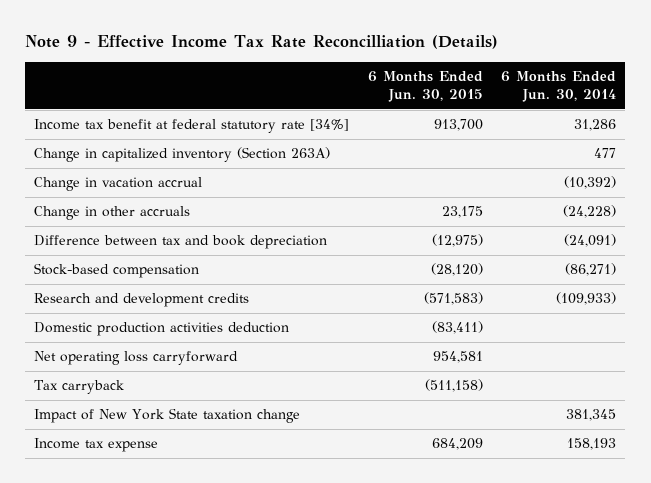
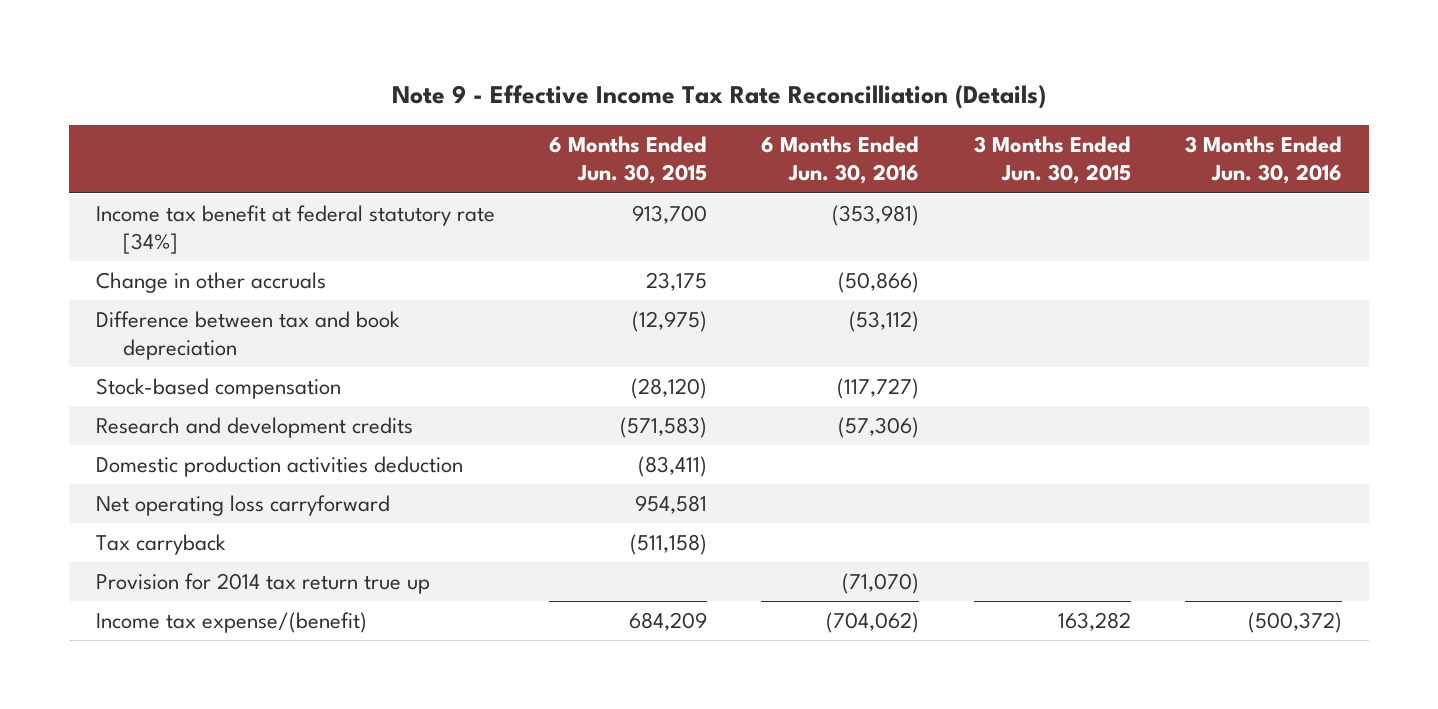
- | 6 Months Ended Jun. 30, 2015 | 6 Months Ended Jun. 30, 2014
+ | 6 Months Ended Jun. 30, 2015 | 6 Months Ended Jun. 30, 2016 | 3 Months Ended Jun. 30, 2015 | 3 Months Ended Jun. 30, 2016
- Change in capitalized inventory (Section 263A) | | 477
- Change in vacation accrual | | (10,392)
- Impact of New York State taxation change | | 381,345
- Income tax expense | 684,209 | 158,193
+ Provision for 2014 tax return true up | | (71,070) | |
+ Income tax expense/(benefit) | 684,209 | (704,062) | 163,282 | (500,372)

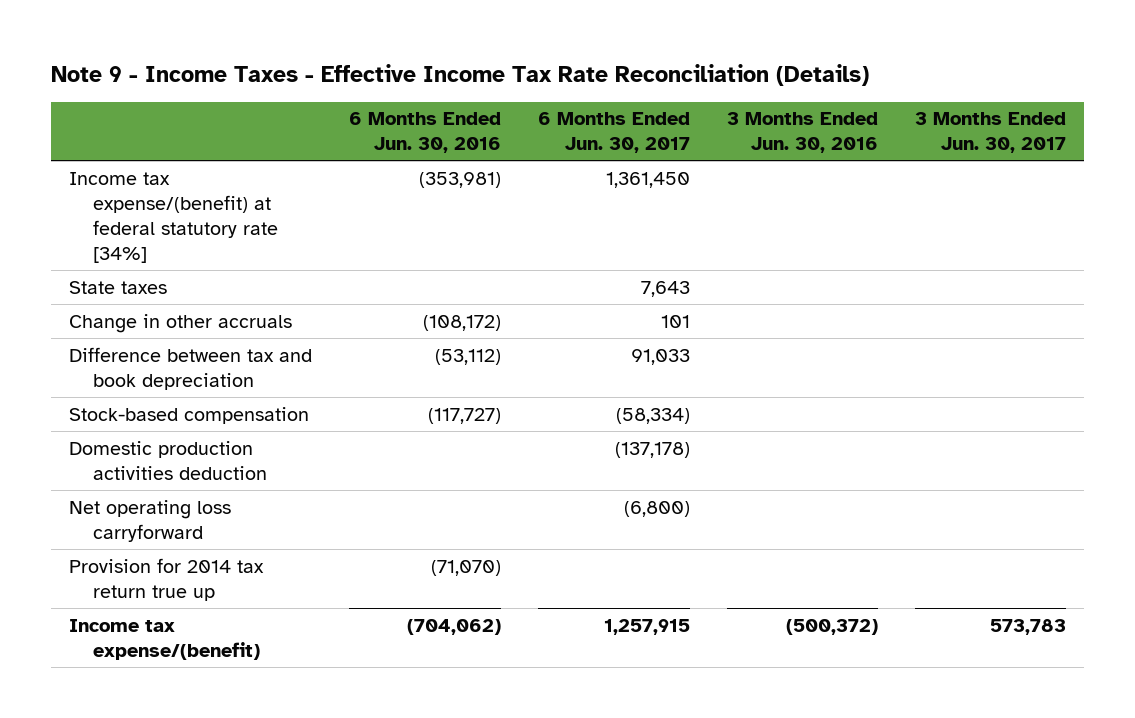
- Note 9 - Effective Income Tax Rate Reconcilliation (Details)
+ Note 9 - Income Taxes - Effective Income Tax Rate Reconciliation (Details)
- | 6 Months Ended Jun. 30, 2015 | 6 Months Ended Jun. 30, 2016 | 3 Months Ended Jun. 30, 2015 | 3 Months Ended Jun. 30, 2016
+ | 6 Months Ended Jun. 30, 2016 | 6 Months Ended Jun. 30, 2017 | 3 Months Ended Jun. 30, 2016 | 3 Months Ended Jun. 30, 2017
- Income tax benefit at federal statutory rate [34%] | 913,700 | (353,981) | |
- Change in other accruals | 23,175 | (50,866) | |
+ Income tax expense/(benefit) at federal statutory rate [34%] | (353,981) | 1,361,450 | |
+ State taxes | | 7,643 | |
+ Change in other accruals | (108,172) | 101 | |
- Research and development credits | (571,583) | (57,306) | |
- Tax carryback | (511,158) | | |

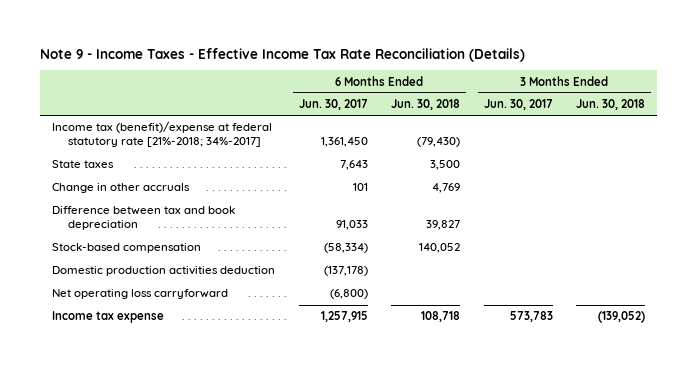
- | 6 Months Ended Jun. 30, 2016 | 6 Months Ended Jun. 30, 2017 | 3 Months Ended Jun. 30, 2016 | 3 Months Ended Jun. 30, 2017
+ | 6 Months Ended Jun. 30, 2017 | 6 Months Ended Jun. 30, 2018 | 3 Months Ended Jun. 30, 2017 | 3 Months Ended Jun. 30, 2018
- Income tax expense/(benefit) at federal statutory rate [34%] | (353,981) | 1,361,450 | |
+ Income tax (benefit)/expense at federal statutory rate [21%-2018; 34%-2017] | 1,361,450 | (79,430) | |
- Provision for 2014 tax return true up | (71,070) | | |
- Income tax expense/(benefit) | (704,062) | 1,257,915 | (500,372) | 573,783
+ Income tax expense | 1,257,915 | 108,718 | 573,783 | (139,052)

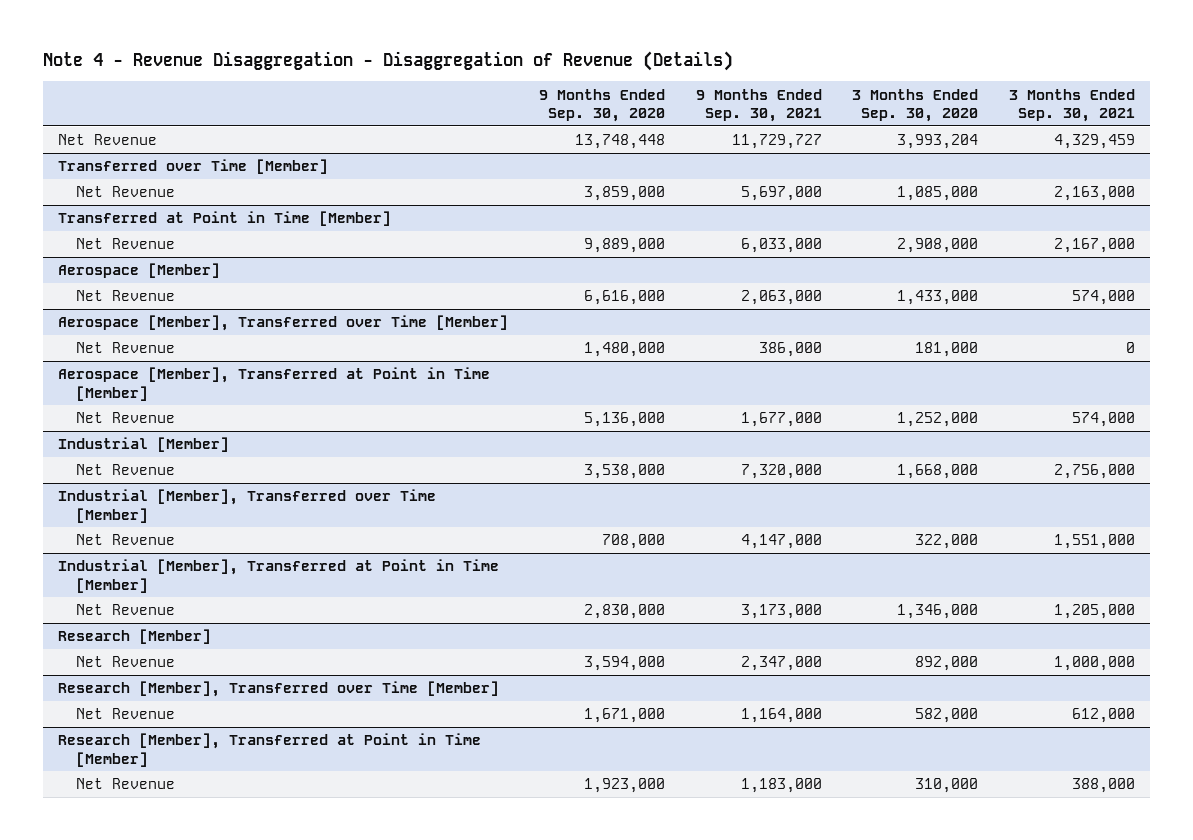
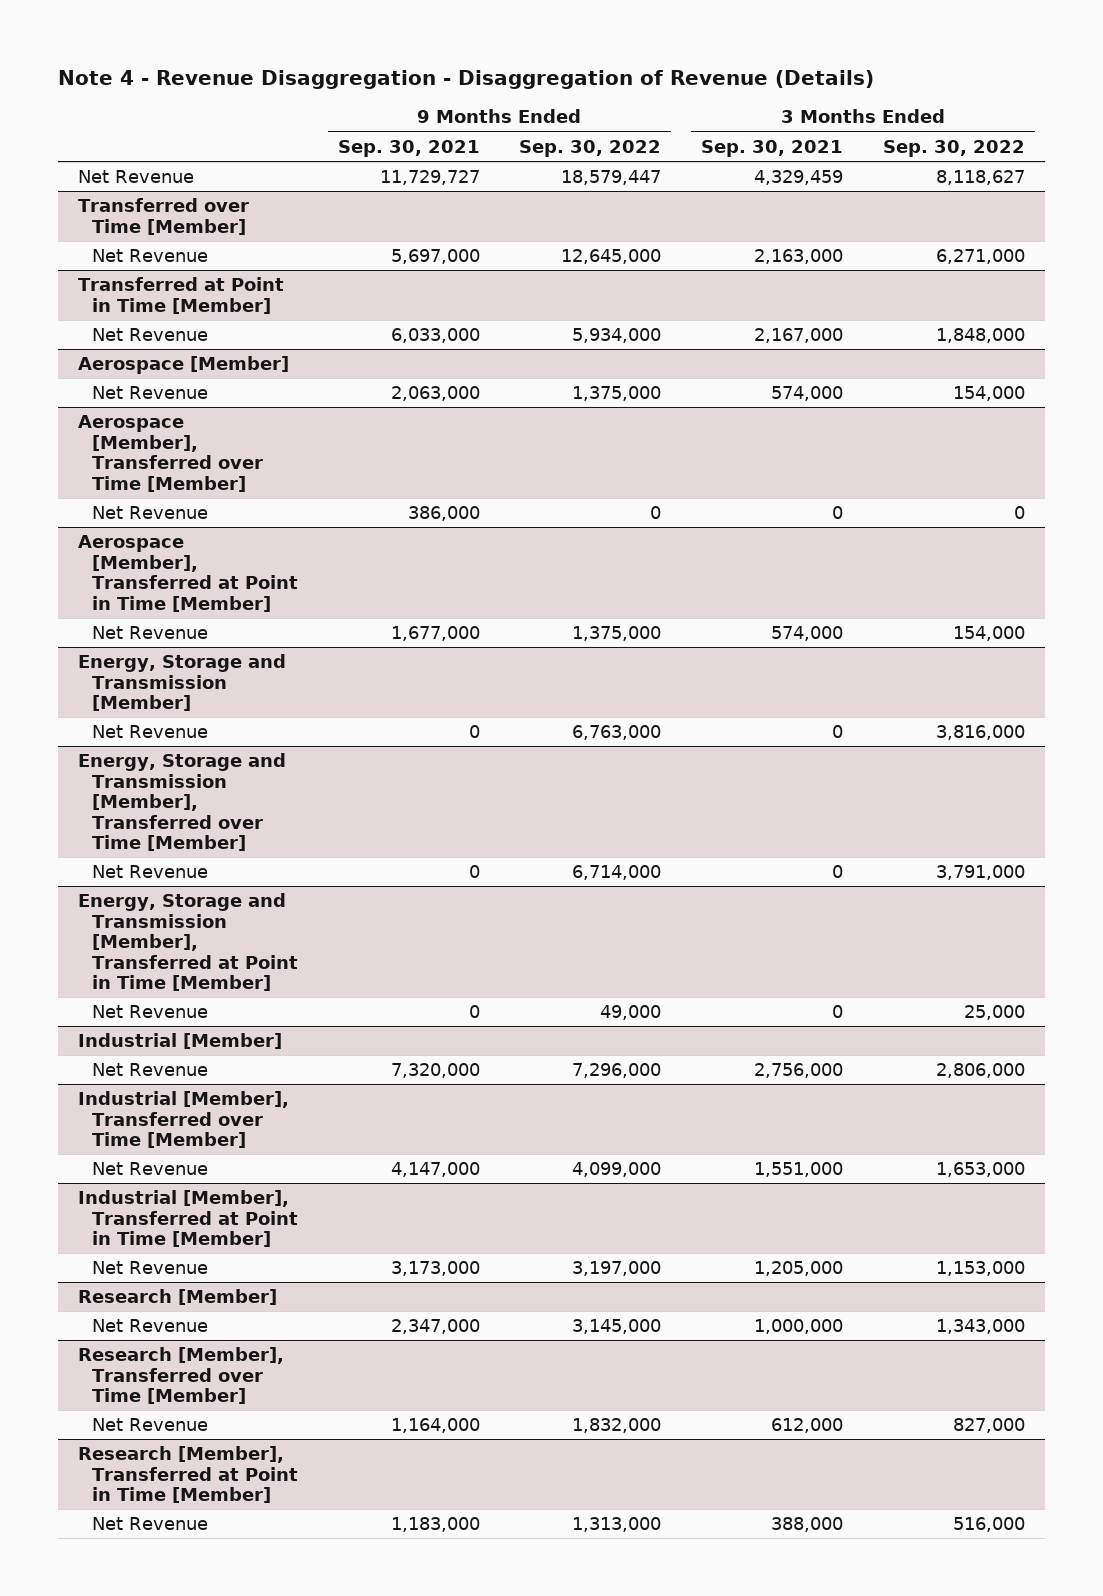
- | 9 Months Ended Sep. 30, 2020 | 9 Months Ended Sep. 30, 2021 | 3 Months Ended Sep. 30, 2020 | 3 Months Ended Sep. 30, 2021
+ | 9 Months Ended Sep. 30, 2021 | 9 Months Ended Sep. 30, 2022 | 3 Months Ended Sep. 30, 2021 | 3 Months Ended Sep. 30, 2022
+ Energy, Storage and Transmission [Member]
+ Net Revenue | 0 | 6,763,000 | 0 | 3,816,000
+ Energy, Storage and Transmission [Member], Transferred over Time [Member]
+ Net Revenue | 0 | 6,714,000 | 0 | 3,791,000
+ Energy, Storage and Transmission [Member], Transferred at Point in Time [Member]
+ Net Revenue | 0 | 49,000 | 0 | 25,000

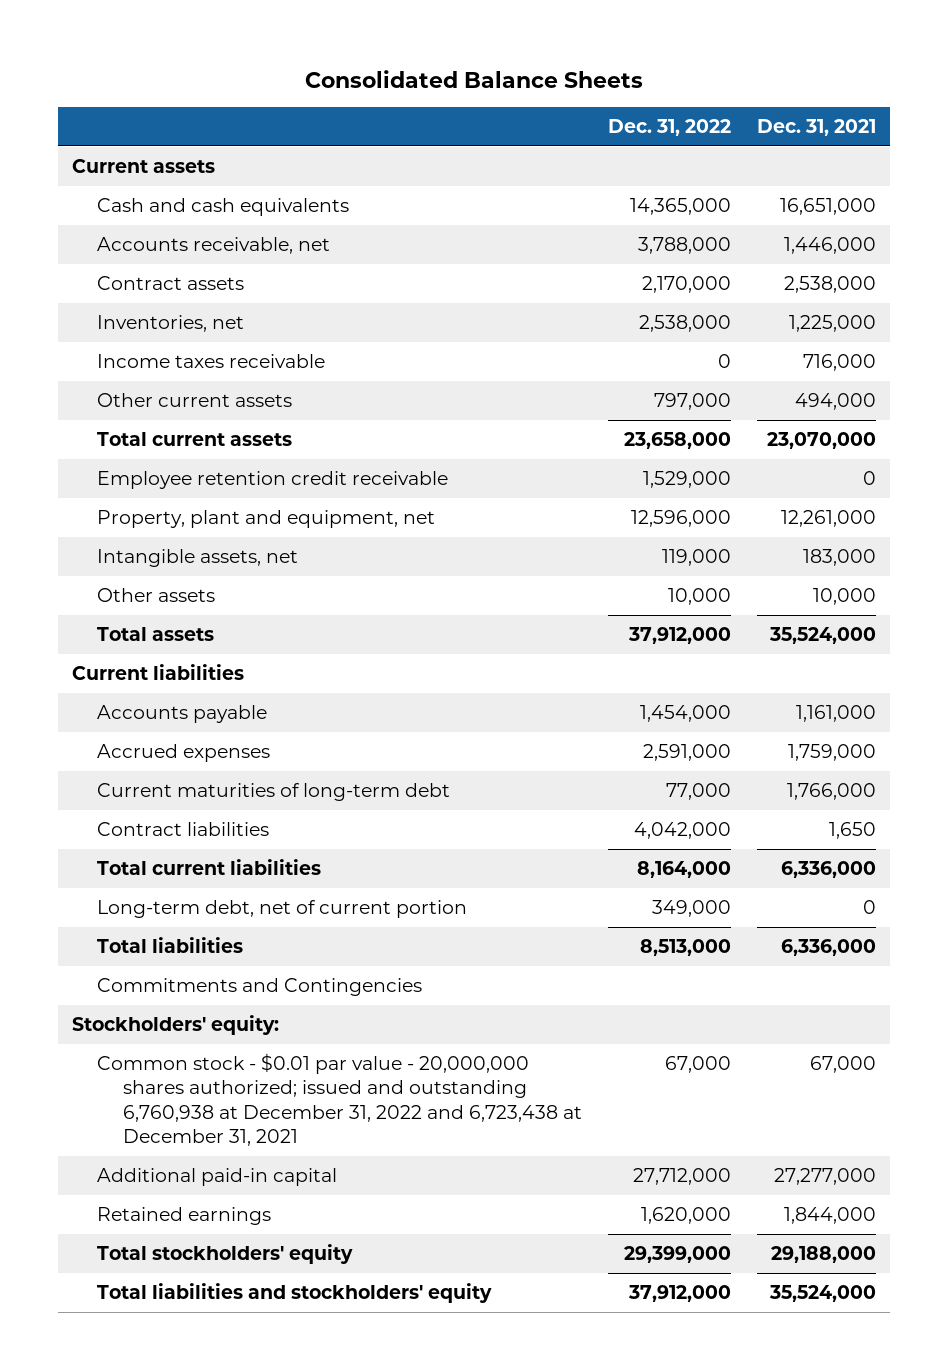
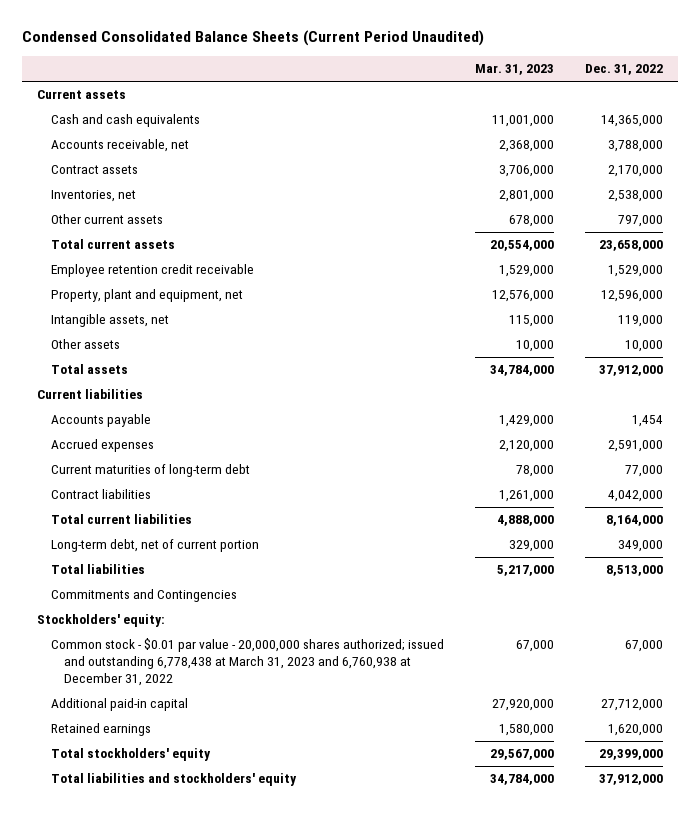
- Consolidated Balance Sheets
+ Condensed Consolidated Balance Sheets (Current Period Unaudited)
- | Dec. 31, 2022 | Dec. 31, 2021
+ | Mar. 31, 2023 | Dec. 31, 2022
- Income taxes receivable | 0 | 716,000
- Accounts payable | 1,454,000 | 1,161,000
+ Accounts payable | 1,429,000 | 1,454
- Common stock - $0.01 par value - 20,000,000 shares authorized; issued and outstanding 6,760,938 at December 31, 2022 and 6,723,438 at December 31, 2021 | 67,000 | 67,000
+ Common stock - $0.01 par value - 20,000,000 shares authorized; issued and outstanding 6,778,438 at March 31, 2023 and 6,760,938 at December 31, 2022 | 67,000 | 67,000

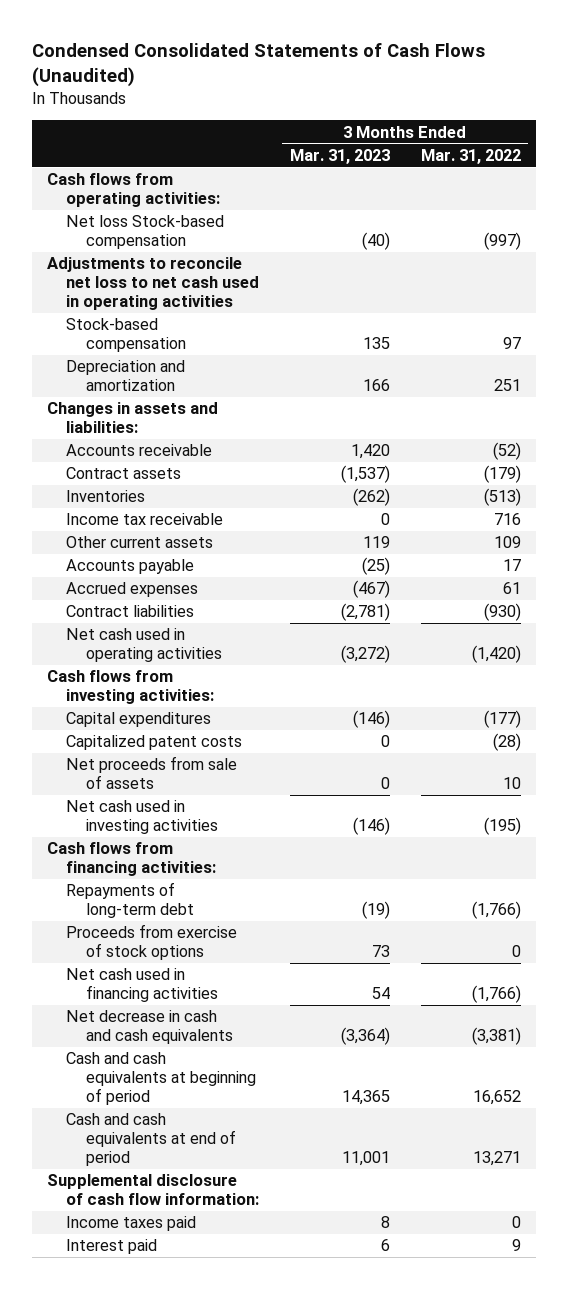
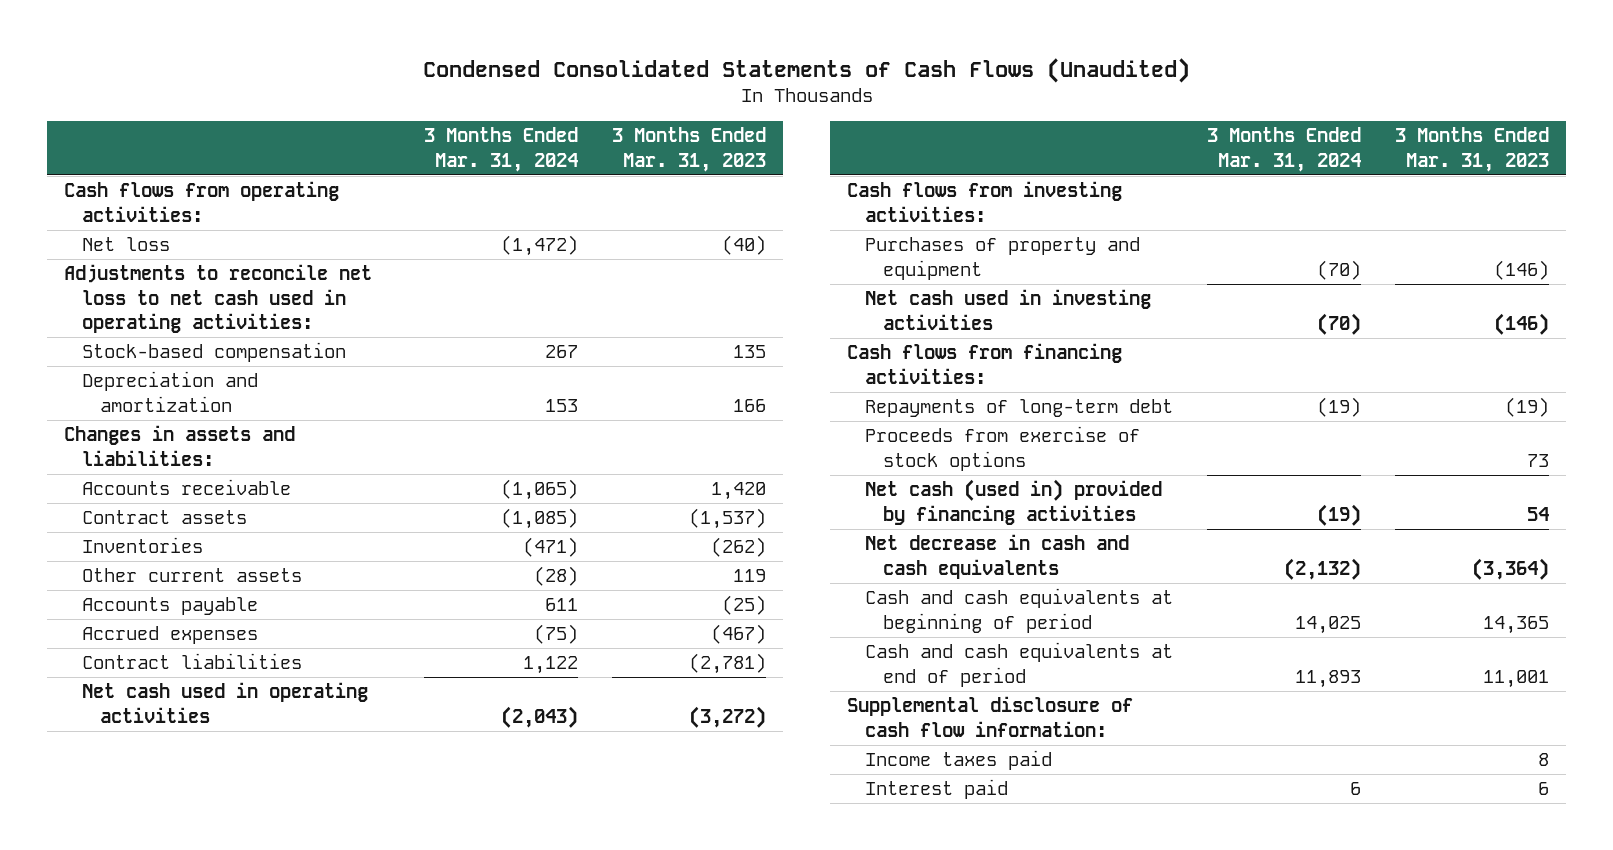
- | 3 Months Ended Mar. 31, 2023 | 3 Months Ended Mar. 31, 2022
+ | 3 Months Ended Mar. 31, 2024 | 3 Months Ended Mar. 31, 2023
- Net loss Stock-based compensation | (40) | (997)
- Adjustments to reconcile net loss to net cash used in operating activities
+ Net loss | (1,472) | (40)
+ Adjustments to reconcile net loss to net cash used in operating activities:
- Income tax receivable | 0 | 716
- Capital expenditures | (146) | (177)
- Capitalized patent costs | 0 | (28)
- Net proceeds from sale of assets | 0 | 10
+ Purchases of property and equipment | (70) | (146)
- Net cash used in financing activities | 54 | (1,766)
+ Net cash (used in) provided by financing activities | (19) | 54

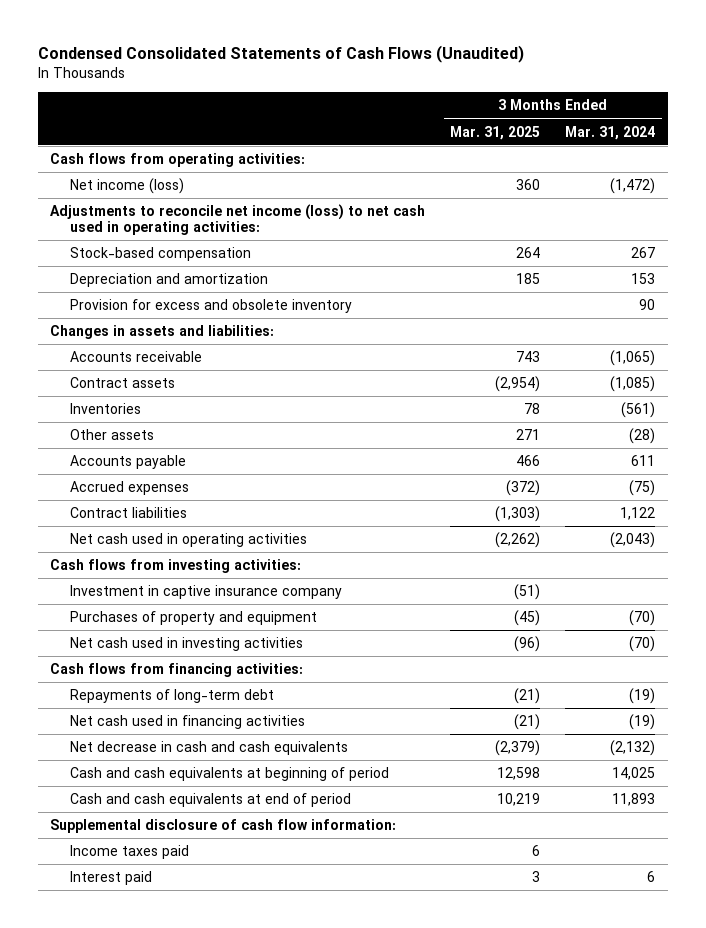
- | 3 Months Ended Mar. 31, 2024 | 3 Months Ended Mar. 31, 2023
+ | 3 Months Ended Mar. 31, 2025 | 3 Months Ended Mar. 31, 2024
- Net loss | (1,472) | (40)
- Adjustments to reconcile net loss to net cash used in operating activities:
+ Net income (loss) | 360 | (1,472)
+ Adjustments to reconcile net income (loss) to net cash used in operating activities:
+ Provision for excess and obsolete inventory | | 90
- Inventories | (471) | (262)
- Other current assets | (28) | 119
+ Inventories | 78 | (561)
+ Other assets | 271 | (28)
+ Investment in captive insurance company | (51) |
- Proceeds from exercise of stock options | | 73
- Net cash (used in) provided by financing activities | (19) | 54
+ Net cash used in financing activities | (21) | (19)

